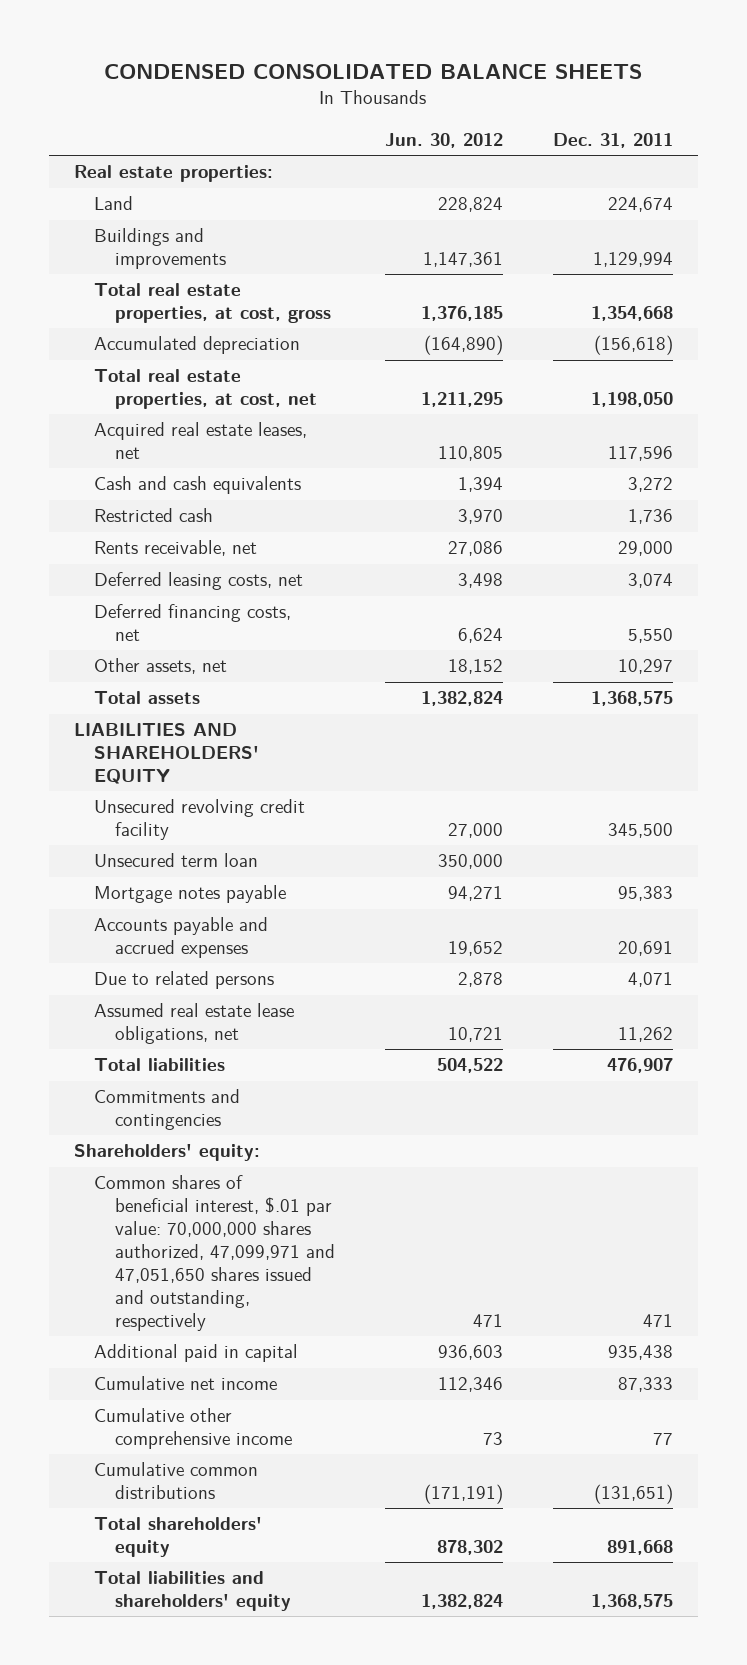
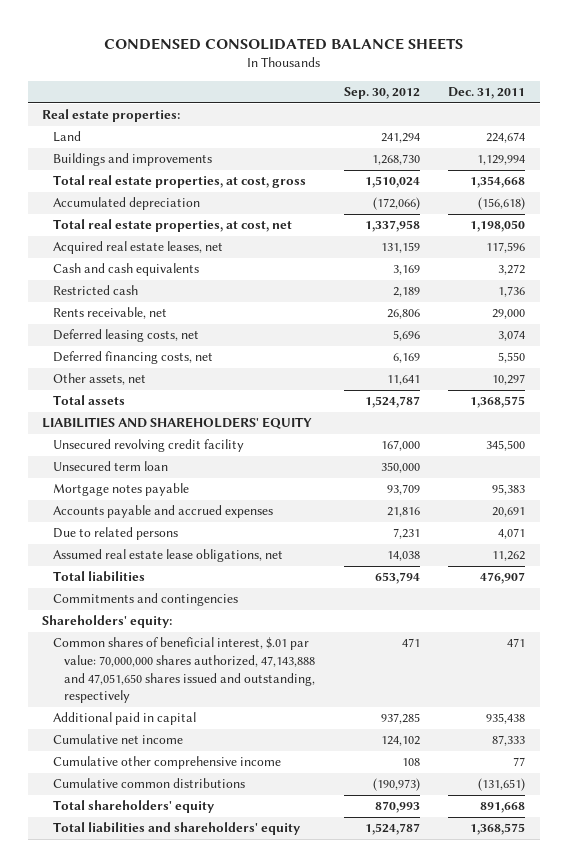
- | Jun. 30, 2012 | Dec. 31, 2011
+ | Sep. 30, 2012 | Dec. 31, 2011
- Common shares of beneficial interest, $.01 par value: 70,000,000 shares authorized, 47,099,971 and 47,051,650 shares issued and outstanding, respectively | 471 | 471
+ Common shares of beneficial interest, $.01 par value: 70,000,000 shares authorized, 47,143,888 and 47,051,650 shares issued and outstanding, respectively | 471 | 471

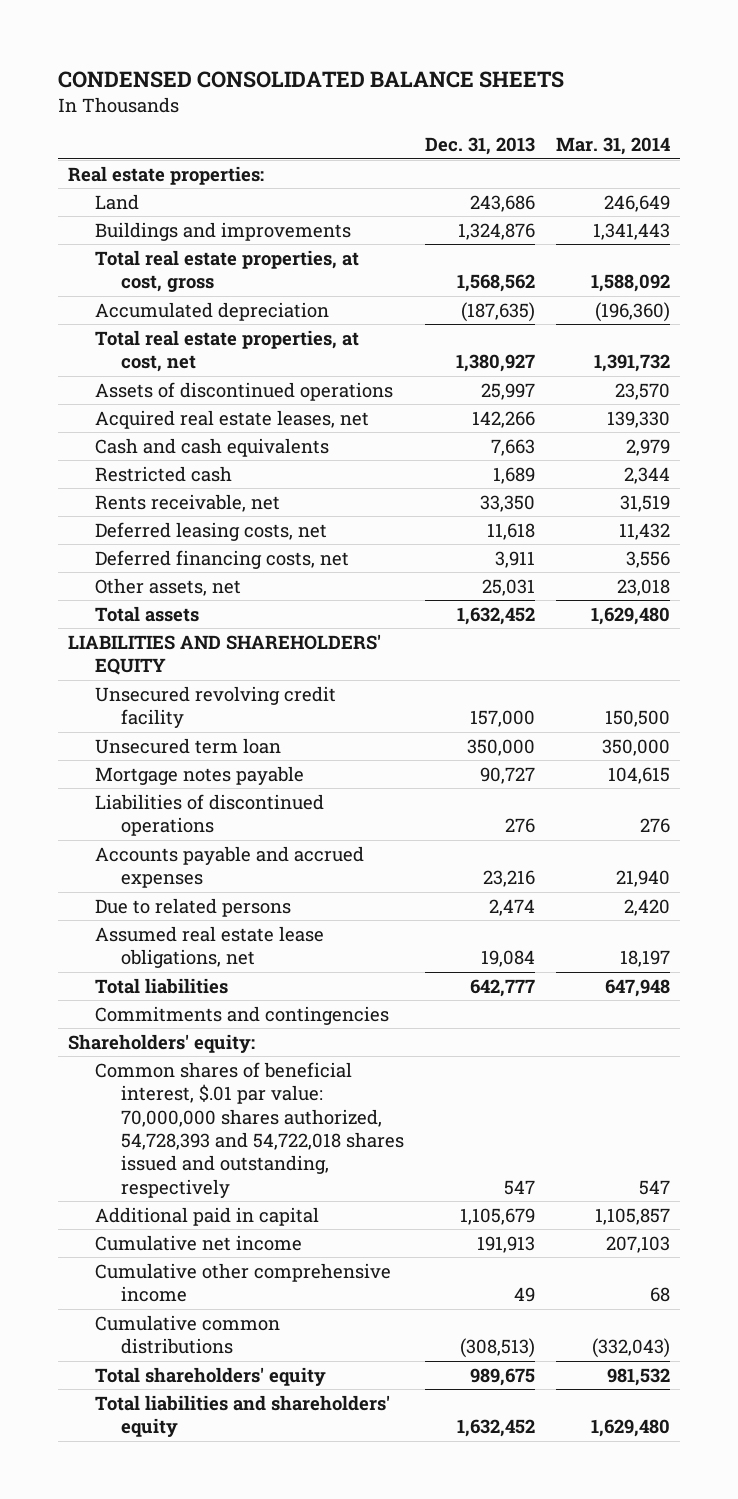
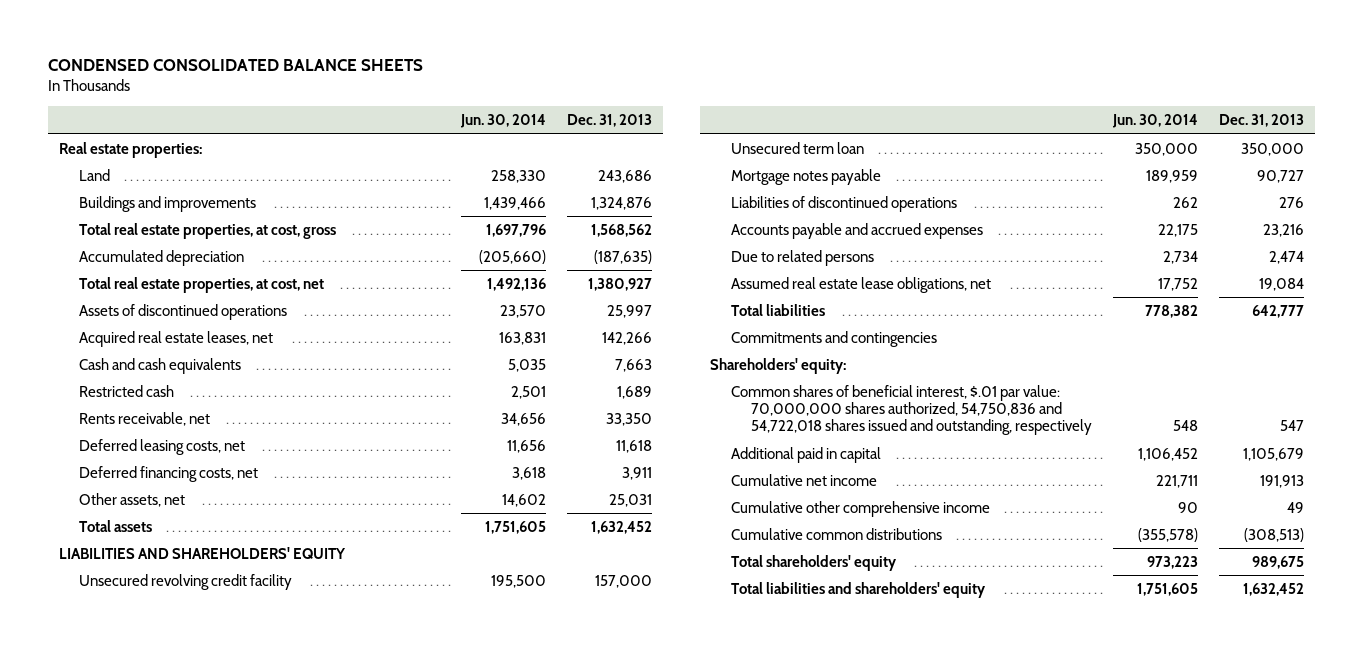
- | Dec. 31, 2013 | Mar. 31, 2014
+ | Jun. 30, 2014 | Dec. 31, 2013
- Common shares of beneficial interest, $.01 par value: 70,000,000 shares authorized, 54,728,393 and 54,722,018 shares issued and outstanding, respectively | 547 | 547
+ Common shares of beneficial interest, $.01 par value: 70,000,000 shares authorized, 54,750,836 and 54,722,018 shares issued and outstanding, respectively | 548 | 547

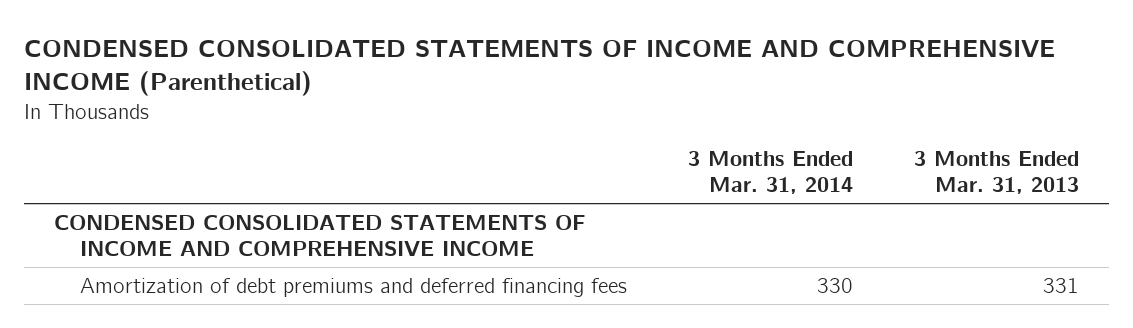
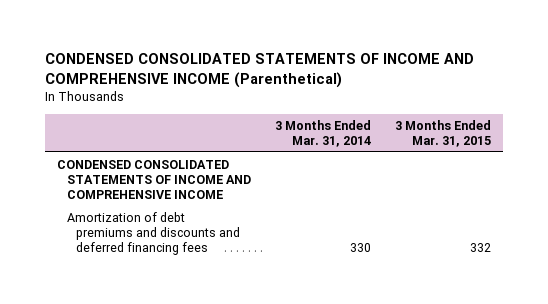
- | 3 Months Ended Mar. 31, 2014 | 3 Months Ended Mar. 31, 2013
+ | 3 Months Ended Mar. 31, 2014 | 3 Months Ended Mar. 31, 2015
- Amortization of debt premiums and deferred financing fees | 330 | 331
+ Amortization of debt premiums and discounts and deferred financing fees | 330 | 332

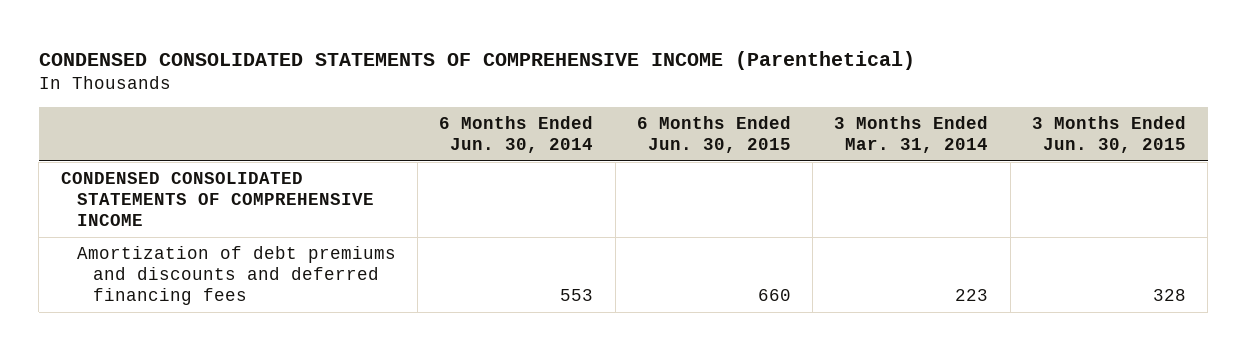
- CONDENSED CONSOLIDATED STATEMENTS OF INCOME AND COMPREHENSIVE INCOME (Parenthetical)
+ CONDENSED CONSOLIDATED STATEMENTS OF COMPREHENSIVE INCOME (Parenthetical)
- | 3 Months Ended Mar. 31, 2014 | 3 Months Ended Mar. 31, 2015
+ | 6 Months Ended Jun. 30, 2014 | 6 Months Ended Jun. 30, 2015 | 3 Months Ended Mar. 31, 2014 | 3 Months Ended Jun. 30, 2015
- CONDENSED CONSOLIDATED STATEMENTS OF INCOME AND COMPREHENSIVE INCOME
- Amortization of debt premiums and discounts and deferred financing fees | 330 | 332
+ CONDENSED CONSOLIDATED STATEMENTS OF COMPREHENSIVE INCOME
+ Amortization of debt premiums and discounts and deferred financing fees | 553 | 660 | 223 | 328

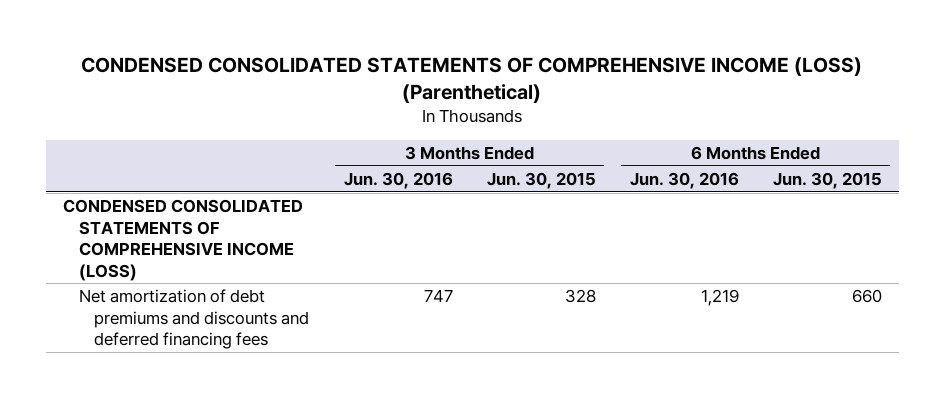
- CONDENSED CONSOLIDATED STATEMENTS OF COMPREHENSIVE INCOME (Parenthetical)
+ CONDENSED CONSOLIDATED STATEMENTS OF COMPREHENSIVE INCOME (LOSS) (Parenthetical)
- | 6 Months Ended Jun. 30, 2014 | 6 Months Ended Jun. 30, 2015 | 3 Months Ended Mar. 31, 2014 | 3 Months Ended Jun. 30, 2015
+ | 3 Months Ended Jun. 30, 2016 | 3 Months Ended Jun. 30, 2015 | 6 Months Ended Jun. 30, 2016 | 6 Months Ended Jun. 30, 2015
- CONDENSED CONSOLIDATED STATEMENTS OF COMPREHENSIVE INCOME
- Amortization of debt premiums and discounts and deferred financing fees | 553 | 660 | 223 | 328
+ CONDENSED CONSOLIDATED STATEMENTS OF COMPREHENSIVE INCOME (LOSS)
+ Net amortization of debt premiums and discounts and deferred financing fees | 747 | 328 | 1,219 | 660

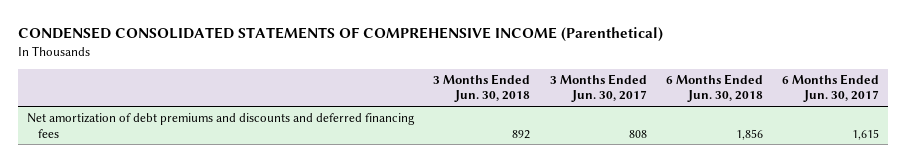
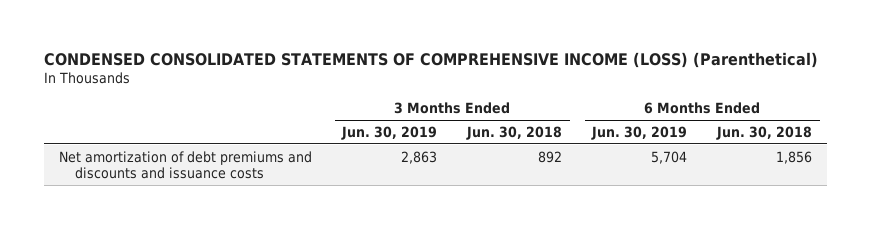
- CONDENSED CONSOLIDATED STATEMENTS OF COMPREHENSIVE INCOME (Parenthetical)
+ CONDENSED CONSOLIDATED STATEMENTS OF COMPREHENSIVE INCOME (LOSS) (Parenthetical)
- | 3 Months Ended Jun. 30, 2018 | 3 Months Ended Jun. 30, 2017 | 6 Months Ended Jun. 30, 2018 | 6 Months Ended Jun. 30, 2017
+ | 3 Months Ended Jun. 30, 2019 | 3 Months Ended Jun. 30, 2018 | 6 Months Ended Jun. 30, 2019 | 6 Months Ended Jun. 30, 2018
- Net amortization of debt premiums and discounts and deferred financing fees | 892 | 808 | 1,856 | 1,615
+ Net amortization of debt premiums and discounts and issuance costs | 2,863 | 892 | 5,704 | 1,856

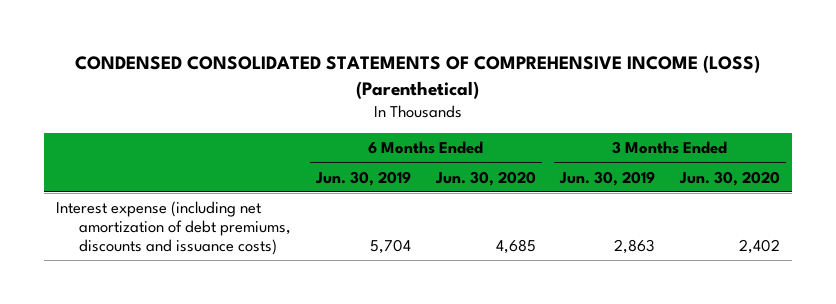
- | 3 Months Ended Jun. 30, 2019 | 3 Months Ended Jun. 30, 2018 | 6 Months Ended Jun. 30, 2019 | 6 Months Ended Jun. 30, 2018
+ | 6 Months Ended Jun. 30, 2019 | 6 Months Ended Jun. 30, 2020 | 3 Months Ended Jun. 30, 2019 | 3 Months Ended Jun. 30, 2020
- Net amortization of debt premiums and discounts and issuance costs | 2,863 | 892 | 5,704 | 1,856
+ Interest expense (including net amortization of debt premiums, discounts and issuance costs) | 5,704 | 4,685 | 2,863 | 2,402

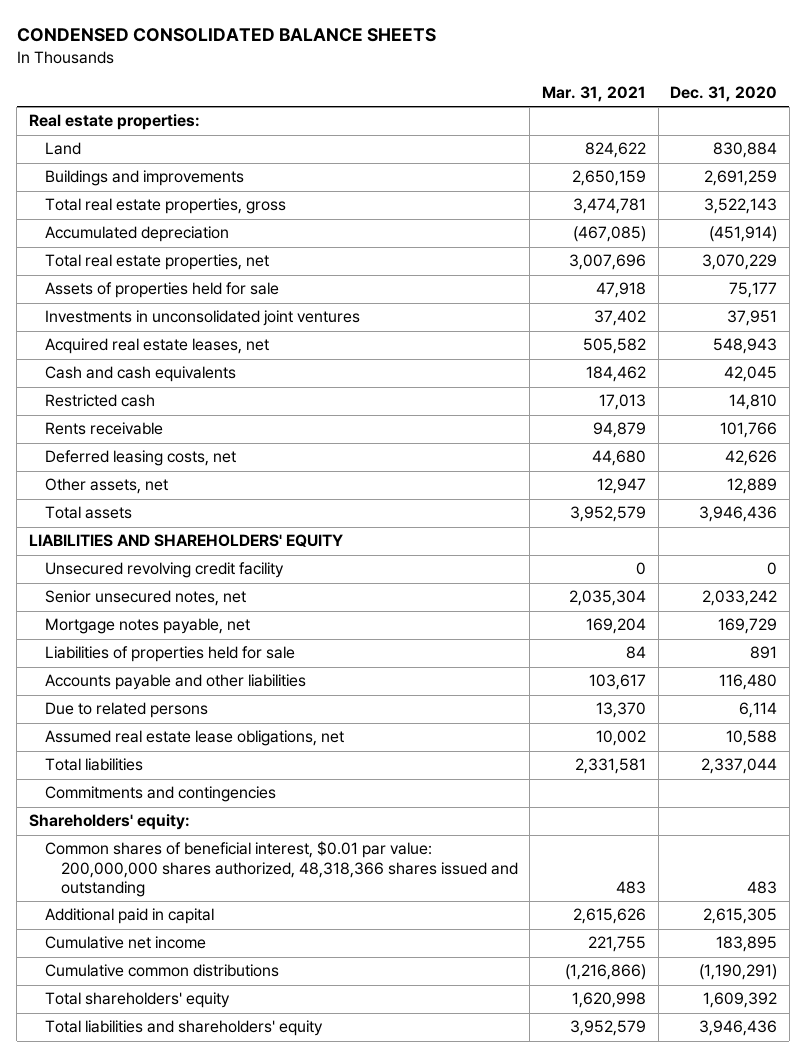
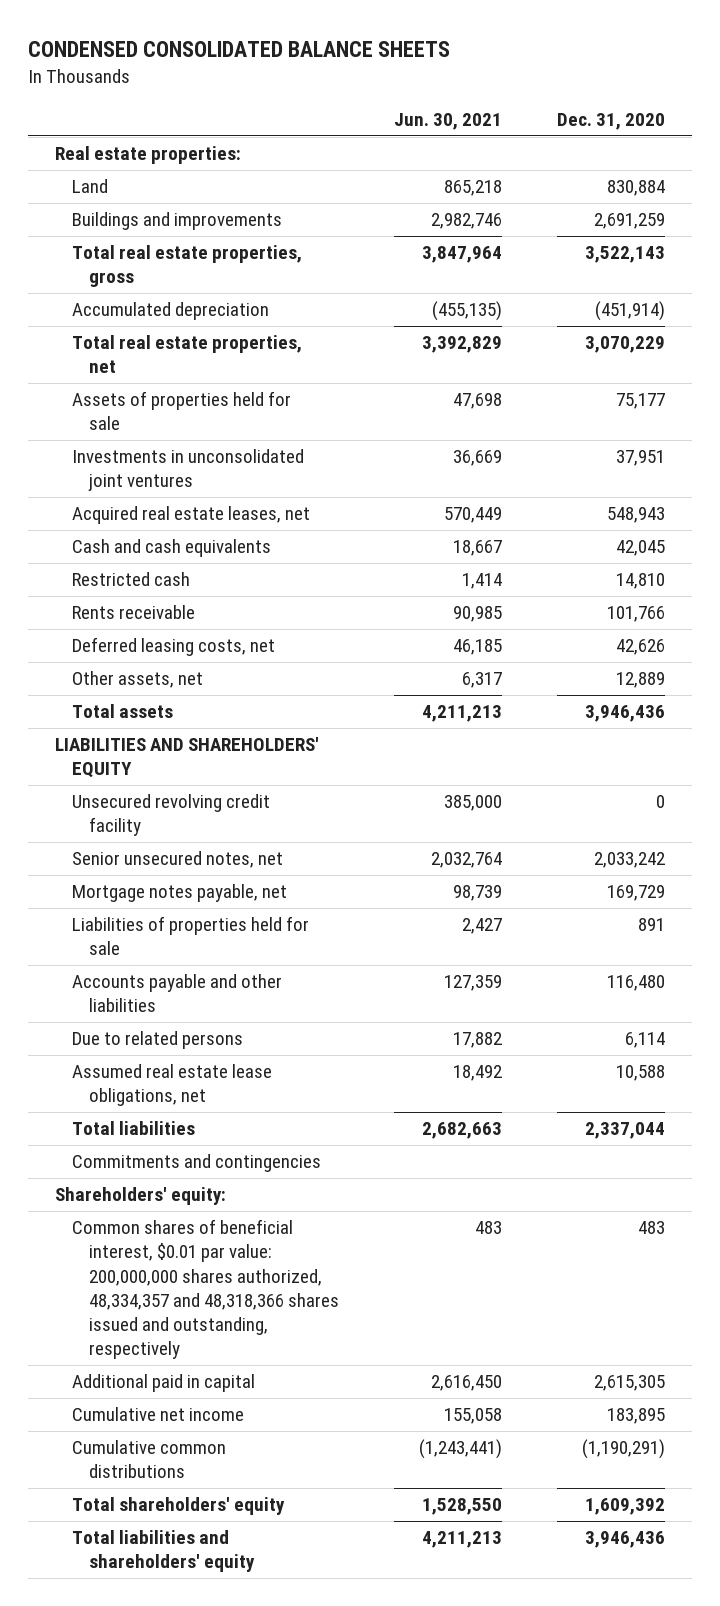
- | Mar. 31, 2021 | Dec. 31, 2020
+ | Jun. 30, 2021 | Dec. 31, 2020
- Common shares of beneficial interest, $0.01 par value: 200,000,000 shares authorized, 48,318,366 shares issued and outstanding | 483 | 483
+ Common shares of beneficial interest, $0.01 par value: 200,000,000 shares authorized, 48,334,357 and 48,318,366 shares issued and outstanding, respectively | 483 | 483

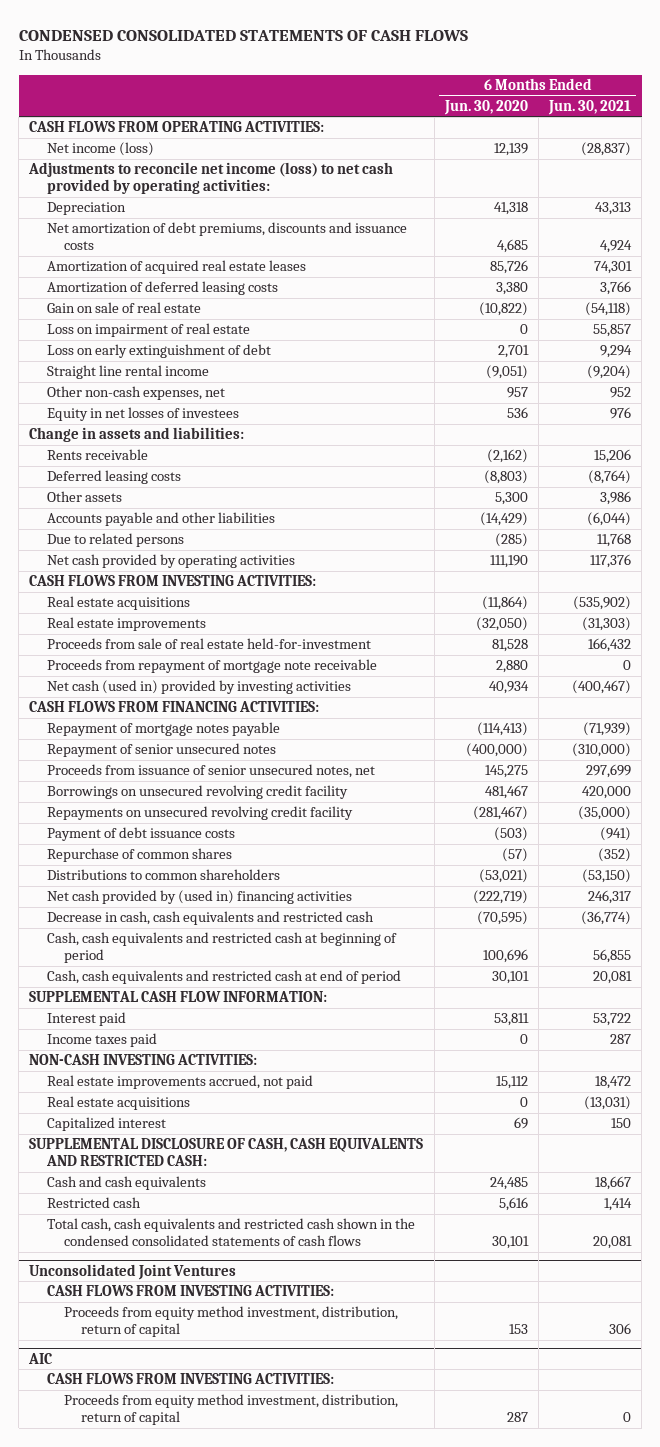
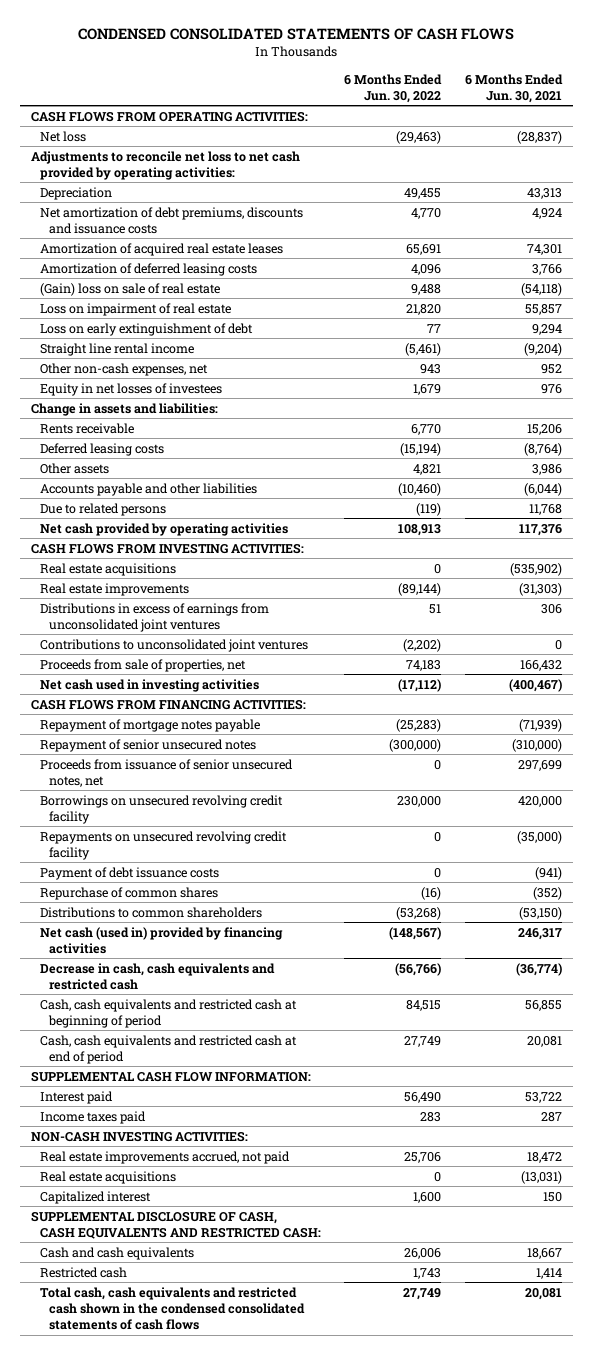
- | 6 Months Ended Jun. 30, 2020 | 6 Months Ended Jun. 30, 2021
+ | 6 Months Ended Jun. 30, 2022 | 6 Months Ended Jun. 30, 2021
- Net income (loss) | 12,139 | (28,837)
- Adjustments to reconcile net income (loss) to net cash provided by operating activities:
+ Net loss | (29,463) | (28,837)
+ Adjustments to reconcile net loss to net cash provided by operating activities:
- Gain on sale of real estate | (10,822) | (54,118)
+ (Gain) loss on sale of real estate | 9,488 | (54,118)
- Proceeds from sale of real estate held-for-investment | 81,528 | 166,432
- Proceeds from repayment of mortgage note receivable | 2,880 | 0
- Net cash (used in) provided by investing activities | 40,934 | (400,467)
+ Distributions in excess of earnings from unconsolidated joint ventures | 51 | 306
+ Contributions to unconsolidated joint ventures | (2,202) | 0
+ Proceeds from sale of properties, net | 74,183 | 166,432
+ Net cash used in investing activities | (17,112) | (400,467)
- Net cash provided by (used in) financing activities | (222,719) | 246,317
+ Net cash (used in) provided by financing activities | (148,567) | 246,317
- Unconsolidated Joint Ventures
- CASH FLOWS FROM INVESTING ACTIVITIES:
- Proceeds from equity method investment, distribution, return of capital | 153 | 306
- AIC
- CASH FLOWS FROM INVESTING ACTIVITIES:
- Proceeds from equity method investment, distribution, return of capital | 287 | 0

